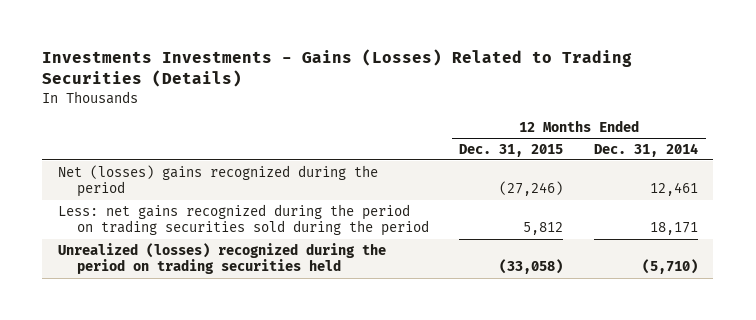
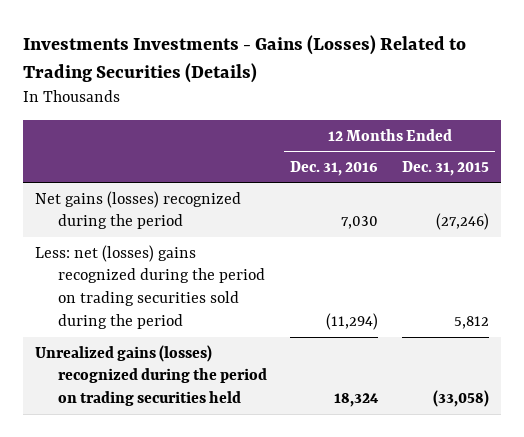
- | 12 Months Ended Dec. 31, 2015 | 12 Months Ended Dec. 31, 2014
+ | 12 Months Ended Dec. 31, 2016 | 12 Months Ended Dec. 31, 2015
- Net (losses) gains recognized during the period | (27,246) | 12,461
- Less: net gains recognized during the period on trading securities sold during the period | 5,812 | 18,171
- Unrealized (losses) recognized during the period on trading securities held | (33,058) | (5,710)
+ Net gains (losses) recognized during the period | 7,030 | (27,246)
+ Less: net (losses) gains recognized during the period on trading securities sold during the period | (11,294) | 5,812
+ Unrealized gains (losses) recognized during the period on trading securities held | 18,324 | (33,058)

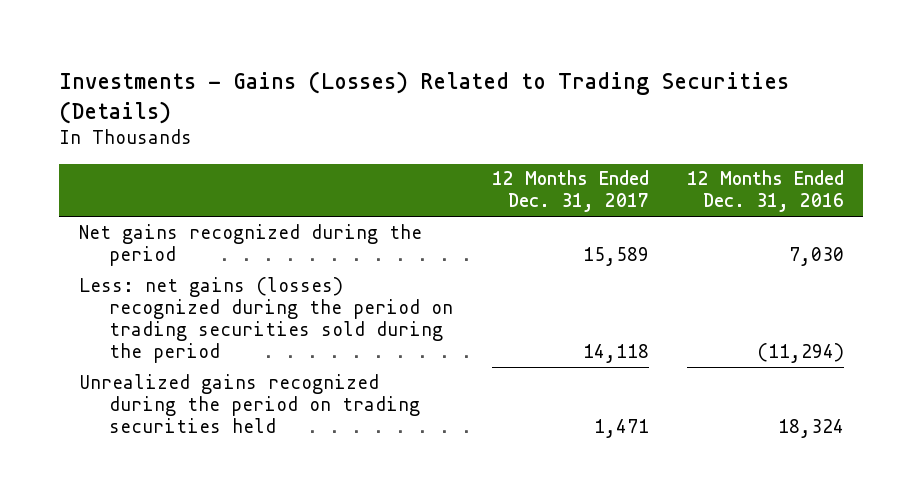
- Investments Investments - Gains (Losses) Related to Trading Securities (Details)
+ Investments - Gains (Losses) Related to Trading Securities (Details)
- | 12 Months Ended Dec. 31, 2016 | 12 Months Ended Dec. 31, 2015
+ | 12 Months Ended Dec. 31, 2017 | 12 Months Ended Dec. 31, 2016
- Net gains (losses) recognized during the period | 7,030 | (27,246)
- Less: net (losses) gains recognized during the period on trading securities sold during the period | (11,294) | 5,812
- Unrealized gains (losses) recognized during the period on trading securities held | 18,324 | (33,058)
+ Net gains recognized during the period | 15,589 | 7,030
+ Less: net gains (losses) recognized during the period on trading securities sold during the period | 14,118 | (11,294)
+ Unrealized gains recognized during the period on trading securities held | 1,471 | 18,324

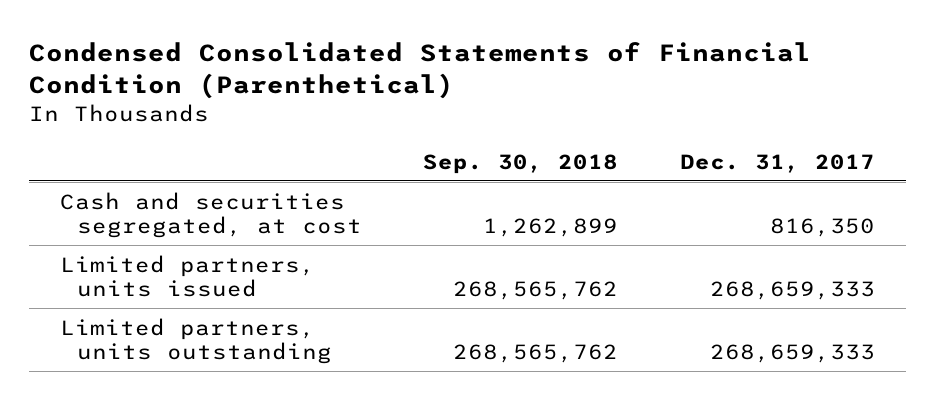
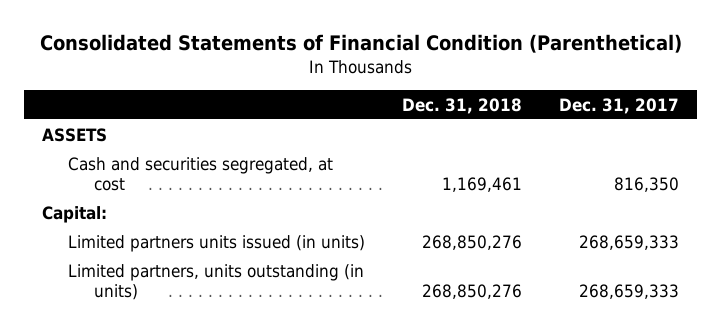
- Condensed Consolidated Statements of Financial Condition (Parenthetical)
+ Consolidated Statements of Financial Condition (Parenthetical)
- | Sep. 30, 2018 | Dec. 31, 2017
+ | Dec. 31, 2018 | Dec. 31, 2017
+ ASSETS
- Limited partners, units issued | 268,565,762 | 268,659,333
- Limited partners, units outstanding | 268,565,762 | 268,659,333
+ Capital:
+ Limited partners units issued (in units) | 268,850,276 | 268,659,333
+ Limited partners, units outstanding (in units) | 268,850,276 | 268,659,333

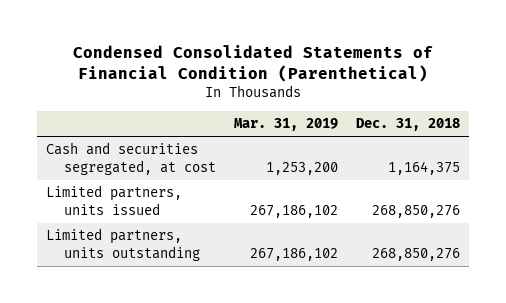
- Consolidated Statements of Financial Condition (Parenthetical)
+ Condensed Consolidated Statements of Financial Condition (Parenthetical)
- | Dec. 31, 2018 | Dec. 31, 2017
+ | Mar. 31, 2019 | Dec. 31, 2018
- ASSETS
- Cash and securities segregated, at cost | 1,169,461 | 816,350
- Capital:
- Limited partners units issued (in units) | 268,850,276 | 268,659,333
- Limited partners, units outstanding (in units) | 268,850,276 | 268,659,333
+ Cash and securities segregated, at cost | 1,253,200 | 1,164,375
+ Limited partners, units issued | 267,186,102 | 268,850,276
+ Limited partners, units outstanding | 267,186,102 | 268,850,276

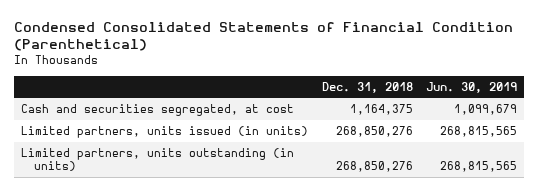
- | Mar. 31, 2019 | Dec. 31, 2018
+ | Dec. 31, 2018 | Jun. 30, 2019
- Limited partners, units issued | 267,186,102 | 268,850,276
- Limited partners, units outstanding | 267,186,102 | 268,850,276
+ Limited partners, units issued (in units) | 268,850,276 | 268,815,565
+ Limited partners, units outstanding (in units) | 268,850,276 | 268,815,565

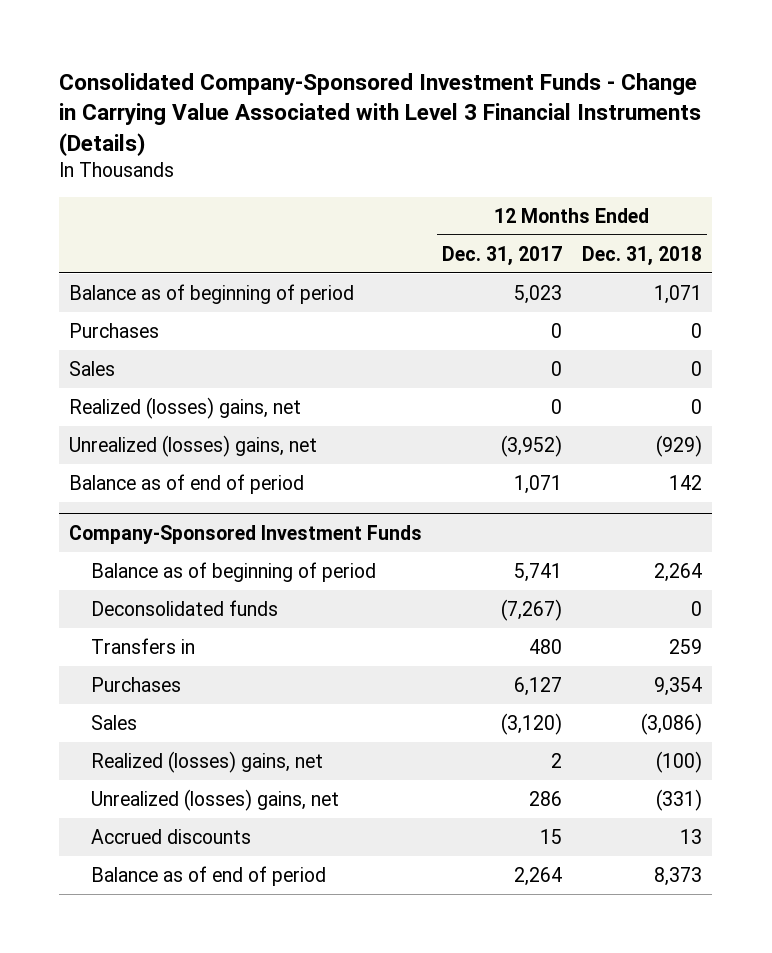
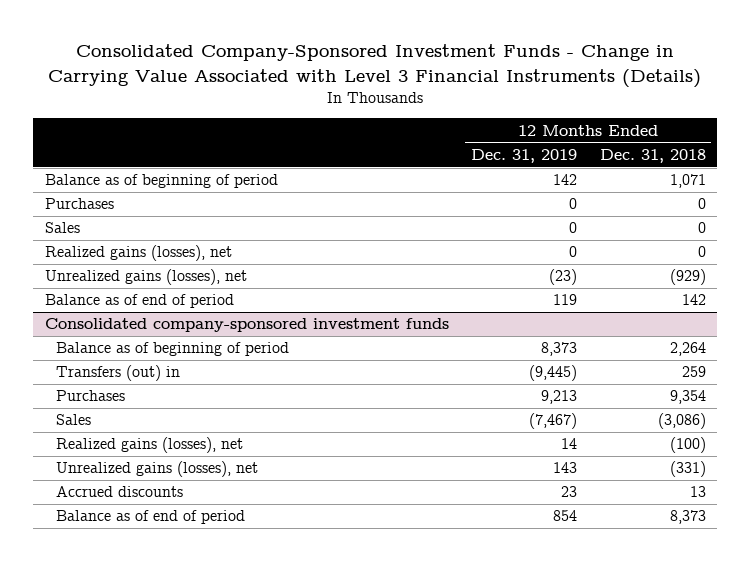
- | 12 Months Ended Dec. 31, 2017 | 12 Months Ended Dec. 31, 2018
+ | 12 Months Ended Dec. 31, 2019 | 12 Months Ended Dec. 31, 2018
- Realized (losses) gains, net | 0 | 0
- Unrealized (losses) gains, net | (3,952) | (929)
+ Realized gains (losses), net | 0 | 0
+ Unrealized gains (losses), net | (23) | (929)
- Company-Sponsored Investment Funds
+ Consolidated company-sponsored investment funds
- Deconsolidated funds | (7,267) | 0
- Transfers in | 480 | 259
+ Transfers (out) in | (9,445) | 259
- Realized (losses) gains, net | 2 | (100)
- Unrealized (losses) gains, net | 286 | (331)
+ Realized gains (losses), net | 14 | (100)
+ Unrealized gains (losses), net | 143 | (331)

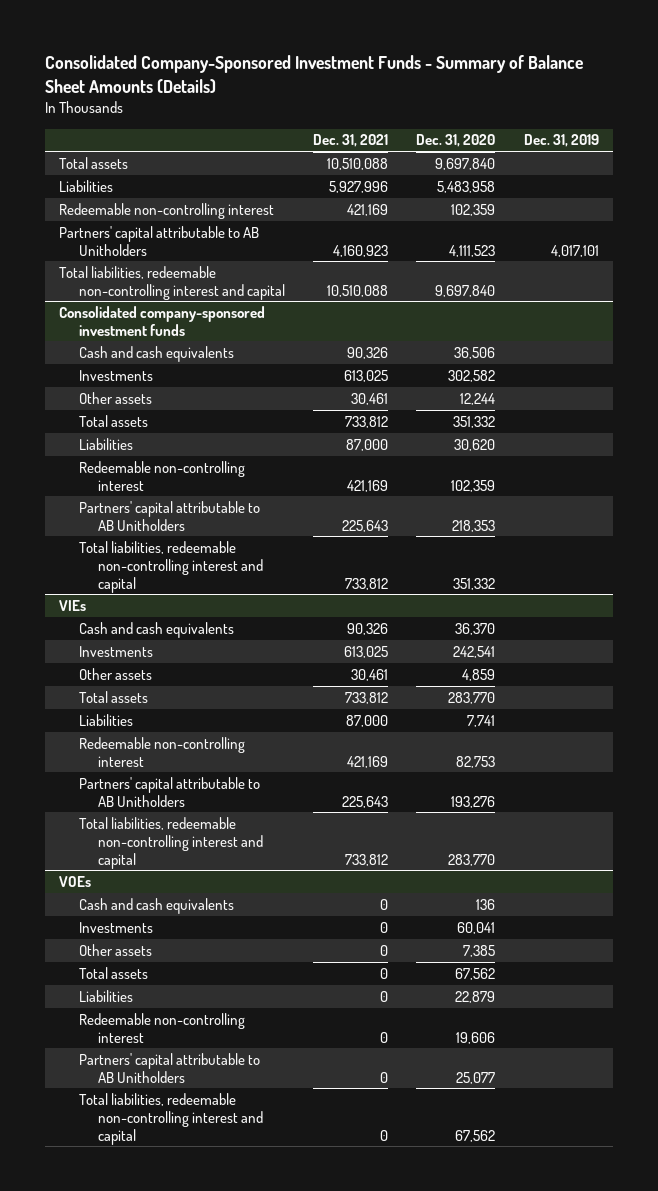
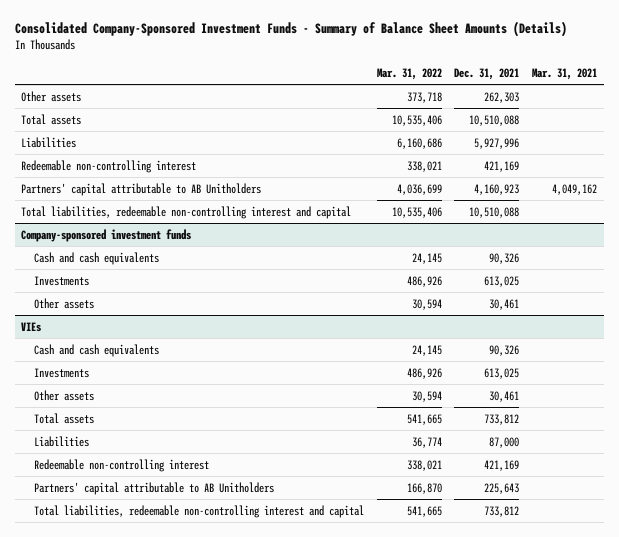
- | Dec. 31, 2021 | Dec. 31, 2020 | Dec. 31, 2019
+ | Mar. 31, 2022 | Dec. 31, 2021 | Mar. 31, 2021
+ Other assets | 373,718 | 262,303 |
- Consolidated company-sponsored investment funds
+ Company-sponsored investment funds
- Total assets | 733,812 | 351,332 |
- Liabilities | 87,000 | 30,620 |
- Redeemable non-controlling interest | 421,169 | 102,359 |
- Partners' capital attributable to AB Unitholders | 225,643 | 218,353 |
- Total liabilities, redeemable non-controlling interest and capital | 733,812 | 351,332 |
- VOEs
- Cash and cash equivalents | 0 | 136 |
- Investments | 0 | 60,041 |
- Other assets | 0 | 7,385 |
- Total assets | 0 | 67,562 |
- Liabilities | 0 | 22,879 |
- Redeemable non-controlling interest | 0 | 19,606 |
- Partners' capital attributable to AB Unitholders | 0 | 25,077 |
- Total liabilities, redeemable non-controlling interest and capital | 0 | 67,562 |

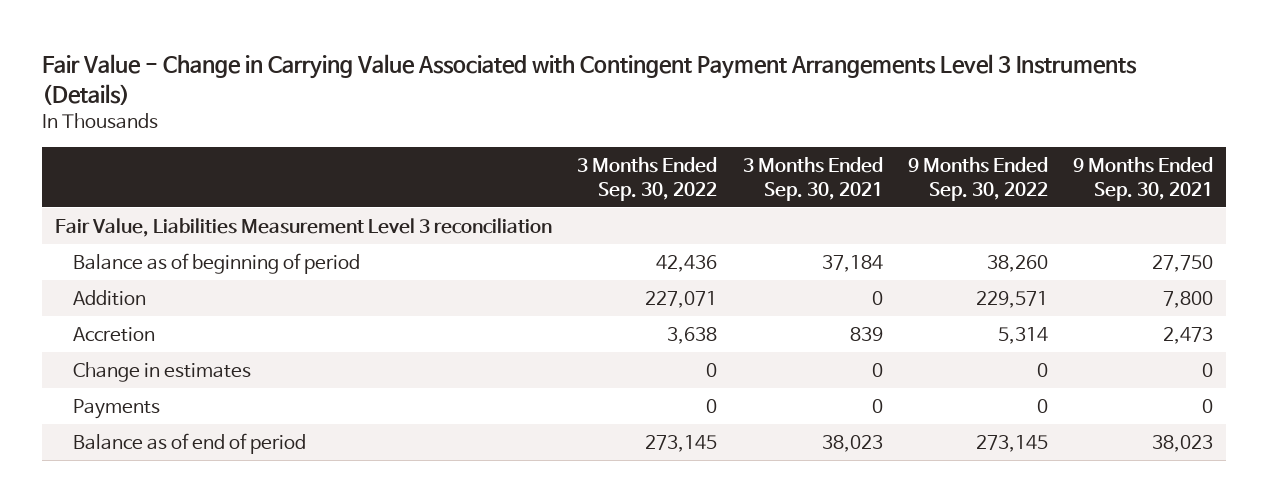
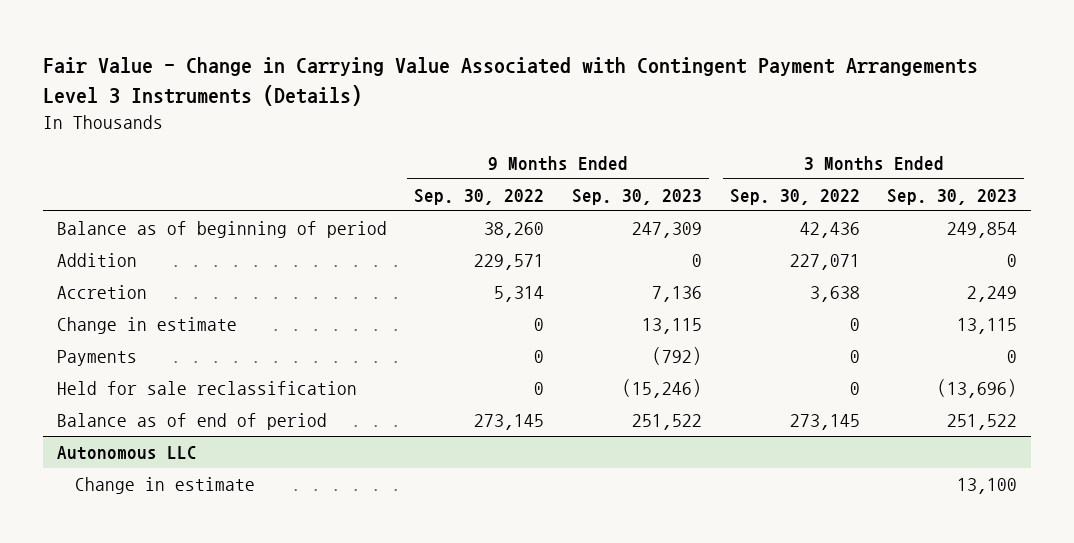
- | 3 Months Ended Sep. 30, 2022 | 3 Months Ended Sep. 30, 2021 | 9 Months Ended Sep. 30, 2022 | 9 Months Ended Sep. 30, 2021
+ | 9 Months Ended Sep. 30, 2022 | 9 Months Ended Sep. 30, 2023 | 3 Months Ended Sep. 30, 2022 | 3 Months Ended Sep. 30, 2023
- Fair Value, Liabilities Measurement Level 3 reconciliation
- Change in estimates | 0 | 0 | 0 | 0
+ Change in estimate | 0 | 13,115 | 0 | 13,115
+ Held for sale reclassification | 0 | (15,246) | 0 | (13,696)
+ Autonomous LLC
+ Change in estimate | | | | 13,100

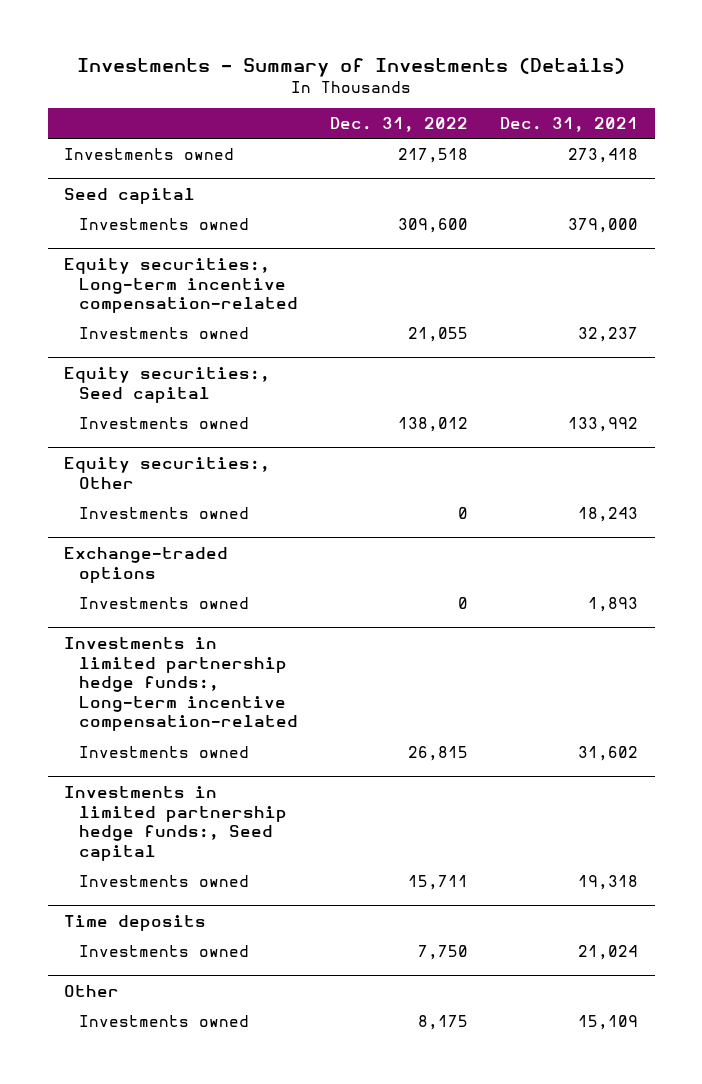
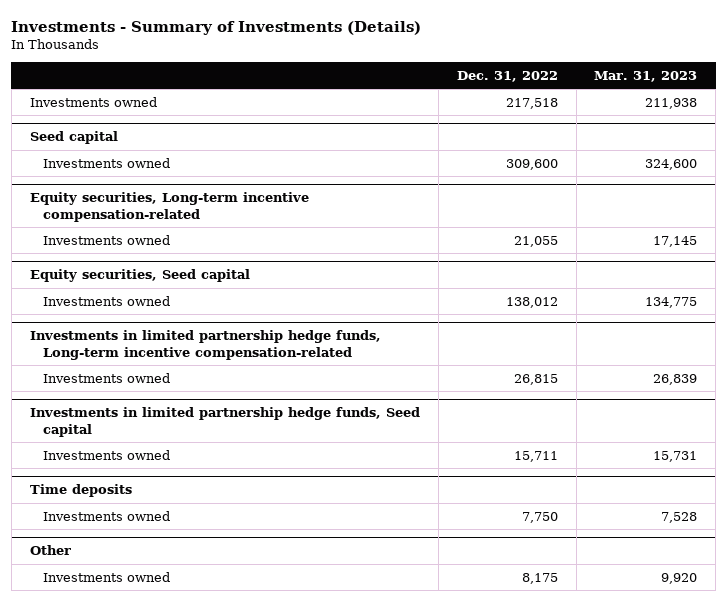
- | Dec. 31, 2022 | Dec. 31, 2021
+ | Dec. 31, 2022 | Mar. 31, 2023
- Equity securities:, Long-term incentive compensation-related
+ Equity securities, Long-term incentive compensation-related
- Equity securities:, Seed capital
+ Equity securities, Seed capital
- Equity securities:, Other
- Investments owned | 0 | 18,243
- Exchange-traded options
- Investments owned | 0 | 1,893
- Investments in limited partnership hedge funds:, Long-term incentive compensation-related
+ Investments in limited partnership hedge funds, Long-term incentive compensation-related
- Investments in limited partnership hedge funds:, Seed capital
+ Investments in limited partnership hedge funds, Seed capital

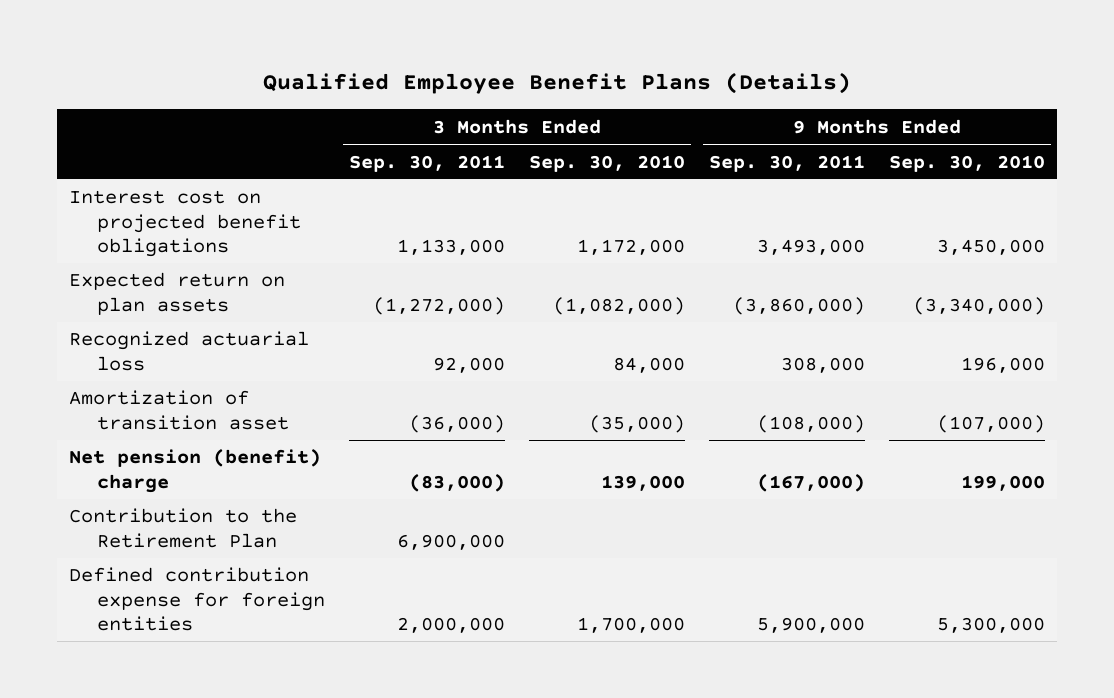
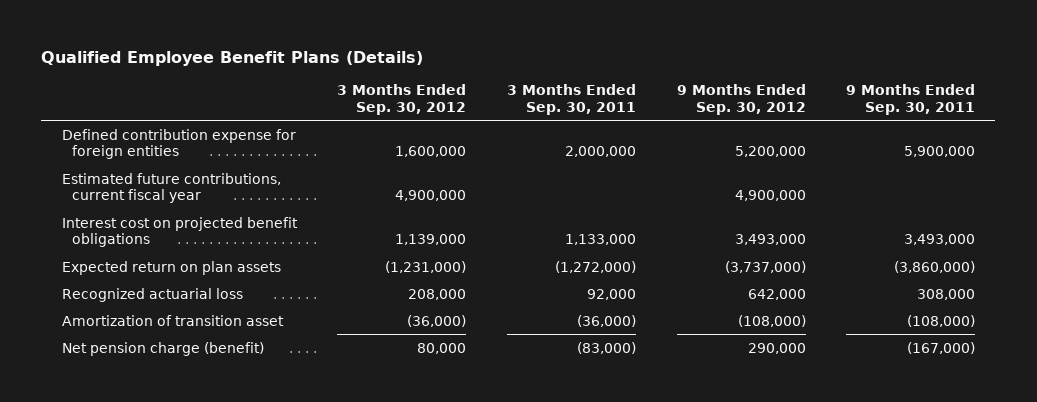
- | 3 Months Ended Sep. 30, 2011 | 3 Months Ended Sep. 30, 2010 | 9 Months Ended Sep. 30, 2011 | 9 Months Ended Sep. 30, 2010
+ | 3 Months Ended Sep. 30, 2012 | 3 Months Ended Sep. 30, 2011 | 9 Months Ended Sep. 30, 2012 | 9 Months Ended Sep. 30, 2011
moved up: Defined contribution expense for foreign entities | 1,600,000 | 2,000,000 | 5,200,000 | 5,900,000
+ Estimated future contributions, current fiscal year | 4,900,000 | | 4,900,000 |
- Net pension (benefit) charge | (83,000) | 139,000 | (167,000) | 199,000
- Contribution to the Retirement Plan | 6,900,000 | | |
+ Net pension charge (benefit) | 80,000 | (83,000) | 290,000 | (167,000)

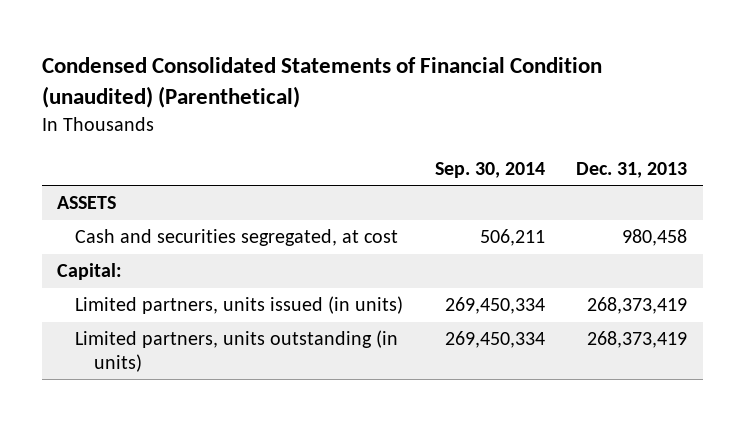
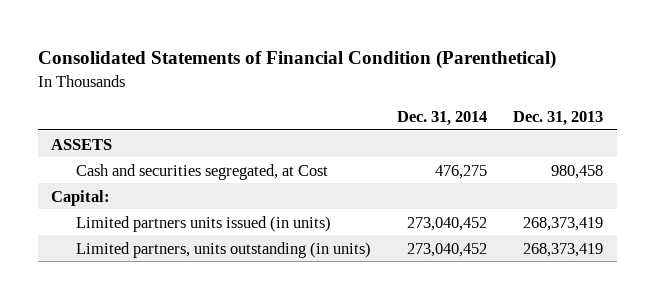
- Condensed Consolidated Statements of Financial Condition (unaudited) (Parenthetical)
+ Consolidated Statements of Financial Condition (Parenthetical)
- | Sep. 30, 2014 | Dec. 31, 2013
+ | Dec. 31, 2014 | Dec. 31, 2013
- Cash and securities segregated, at cost | 506,211 | 980,458
+ Cash and securities segregated, at Cost | 476,275 | 980,458
- Limited partners, units issued (in units) | 269,450,334 | 268,373,419
+ Limited partners units issued (in units) | 273,040,452 | 268,373,419

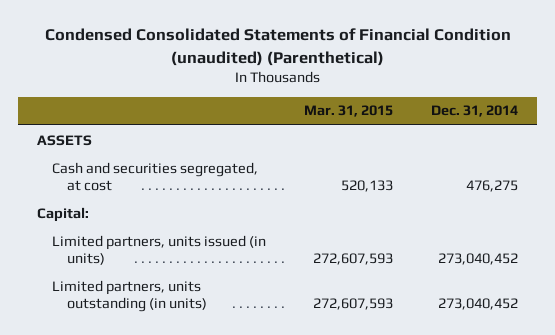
- Consolidated Statements of Financial Condition (Parenthetical)
+ Condensed Consolidated Statements of Financial Condition (unaudited) (Parenthetical)
- | Dec. 31, 2014 | Dec. 31, 2013
+ | Mar. 31, 2015 | Dec. 31, 2014
- Cash and securities segregated, at Cost | 476,275 | 980,458
+ Cash and securities segregated, at cost | 520,133 | 476,275
- Limited partners units issued (in units) | 273,040,452 | 268,373,419
+ Limited partners, units issued (in units) | 272,607,593 | 273,040,452

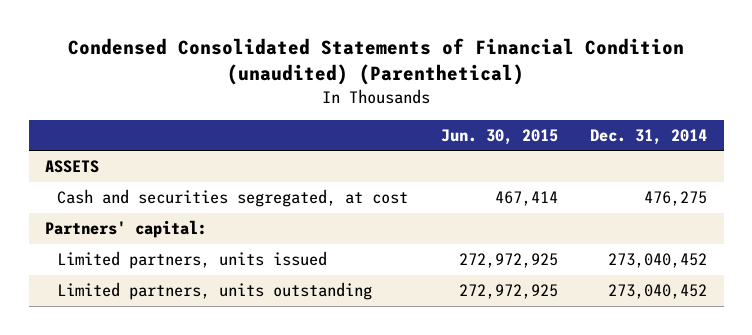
- | Mar. 31, 2015 | Dec. 31, 2014
+ | Jun. 30, 2015 | Dec. 31, 2014
- Capital:
- Limited partners, units issued (in units) | 272,607,593 | 273,040,452
- Limited partners, units outstanding (in units) | 272,607,593 | 273,040,452
+ Partners' capital:
+ Limited partners, units issued | 272,972,925 | 273,040,452
+ Limited partners, units outstanding | 272,972,925 | 273,040,452

